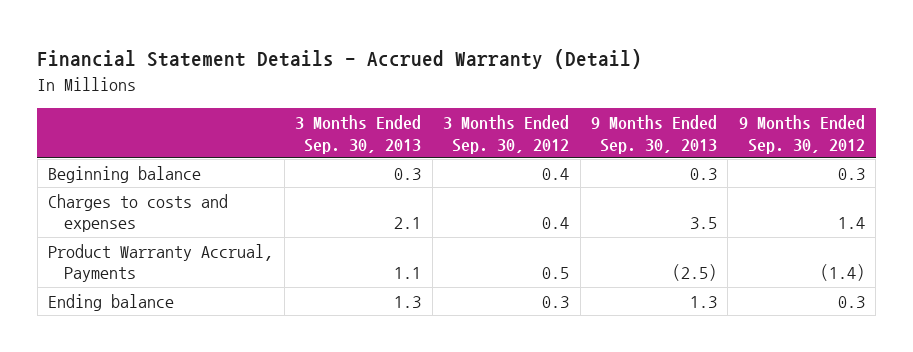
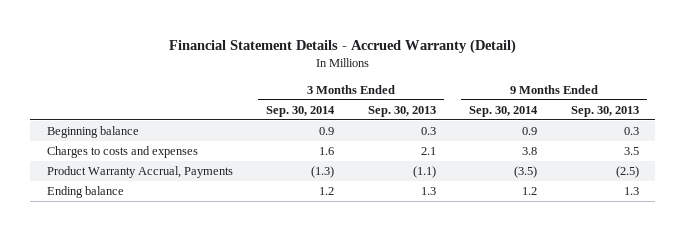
- | 3 Months Ended Sep. 30, 2013 | 3 Months Ended Sep. 30, 2012 | 9 Months Ended Sep. 30, 2013 | 9 Months Ended Sep. 30, 2012
+ | 3 Months Ended Sep. 30, 2014 | 3 Months Ended Sep. 30, 2013 | 9 Months Ended Sep. 30, 2014 | 9 Months Ended Sep. 30, 2013
- Product Warranty Accrual, Payments | 1.1 | 0.5 | (2.5) | (1.4)
+ Product Warranty Accrual, Payments | (1.3) | (1.1) | (3.5) | (2.5)

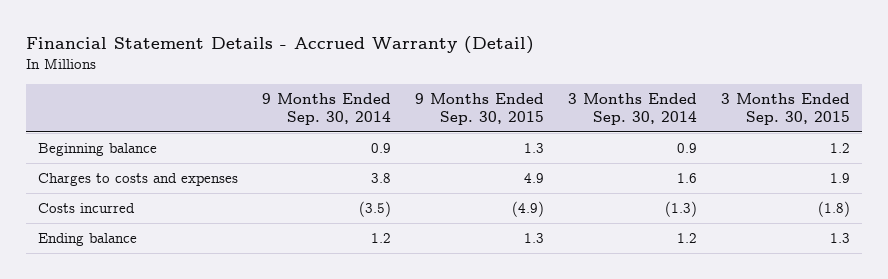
- | 3 Months Ended Sep. 30, 2014 | 3 Months Ended Sep. 30, 2013 | 9 Months Ended Sep. 30, 2014 | 9 Months Ended Sep. 30, 2013
+ | 9 Months Ended Sep. 30, 2014 | 9 Months Ended Sep. 30, 2015 | 3 Months Ended Sep. 30, 2014 | 3 Months Ended Sep. 30, 2015
- Product Warranty Accrual, Payments | (1.3) | (1.1) | (3.5) | (2.5)
+ Costs incurred | (3.5) | (4.9) | (1.3) | (1.8)

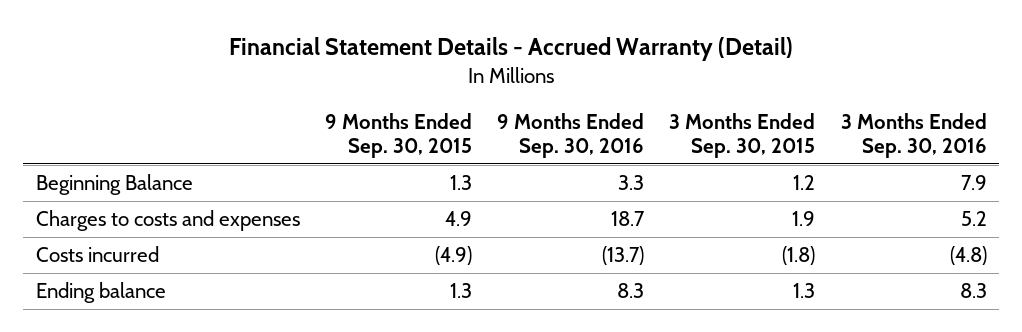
- | 9 Months Ended Sep. 30, 2014 | 9 Months Ended Sep. 30, 2015 | 3 Months Ended Sep. 30, 2014 | 3 Months Ended Sep. 30, 2015
+ | 9 Months Ended Sep. 30, 2015 | 9 Months Ended Sep. 30, 2016 | 3 Months Ended Sep. 30, 2015 | 3 Months Ended Sep. 30, 2016
- Beginning balance | 0.9 | 1.3 | 0.9 | 1.2
+ Beginning Balance | 1.3 | 3.3 | 1.2 | 7.9

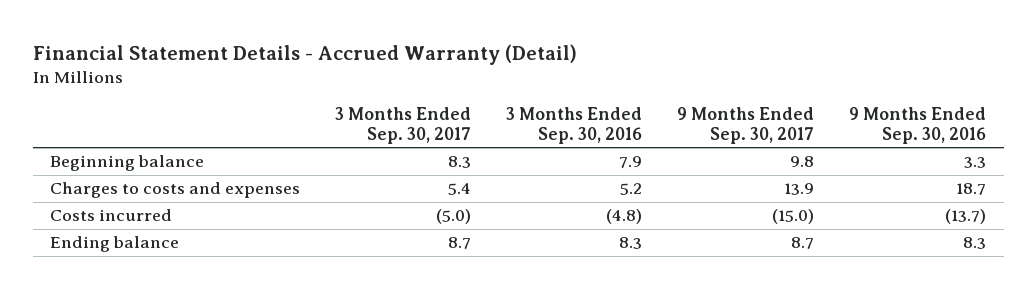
- | 9 Months Ended Sep. 30, 2015 | 9 Months Ended Sep. 30, 2016 | 3 Months Ended Sep. 30, 2015 | 3 Months Ended Sep. 30, 2016
+ | 3 Months Ended Sep. 30, 2017 | 3 Months Ended Sep. 30, 2016 | 9 Months Ended Sep. 30, 2017 | 9 Months Ended Sep. 30, 2016
- Beginning Balance | 1.3 | 3.3 | 1.2 | 7.9
+ Beginning balance | 8.3 | 7.9 | 9.8 | 3.3

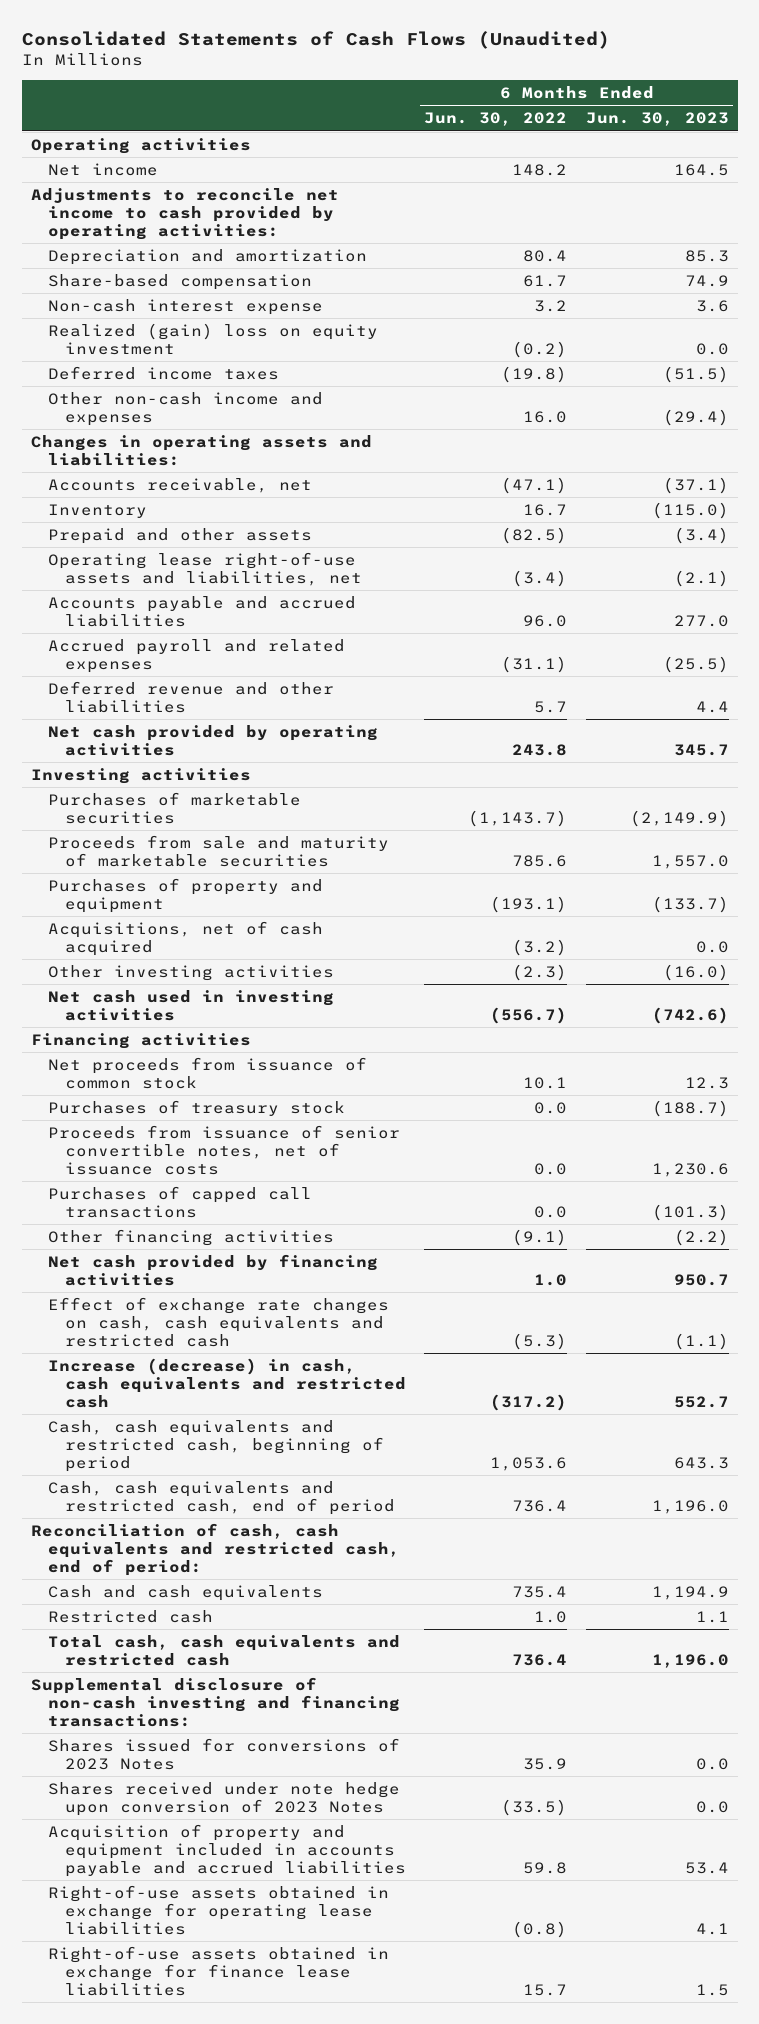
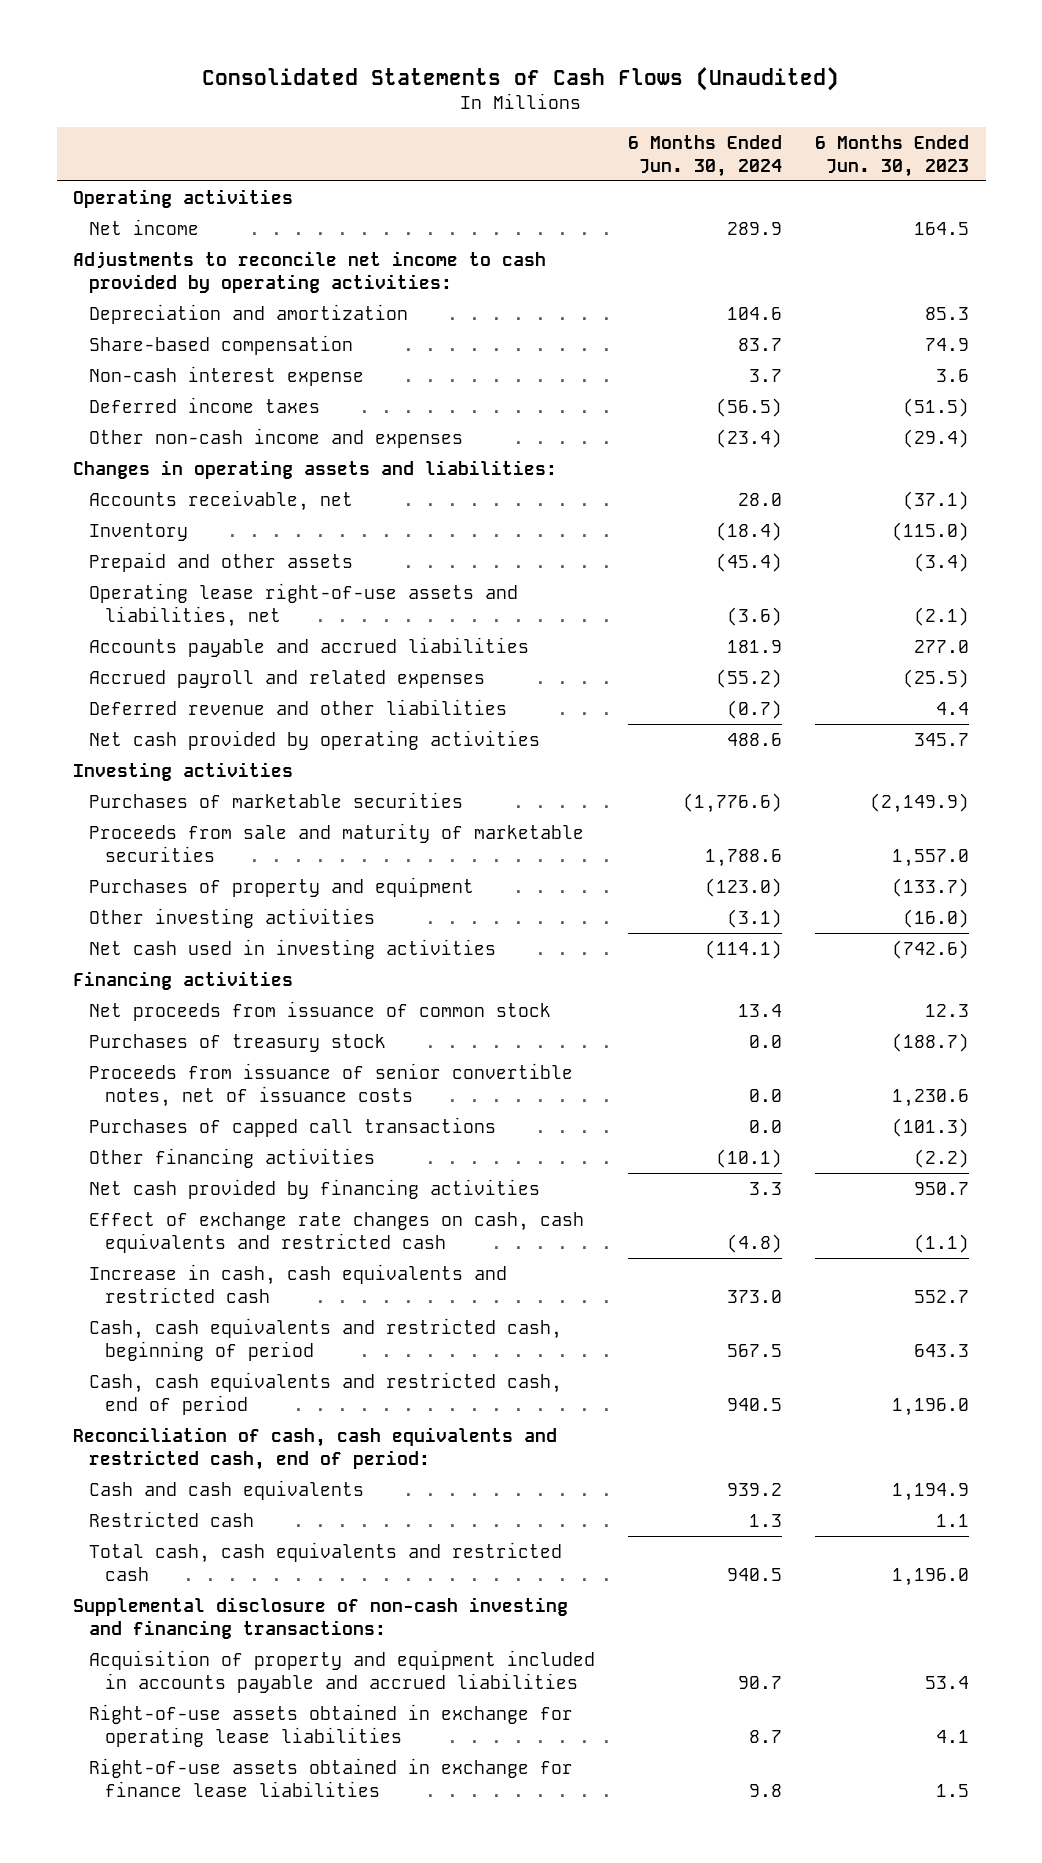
- | 6 Months Ended Jun. 30, 2022 | 6 Months Ended Jun. 30, 2023
+ | 6 Months Ended Jun. 30, 2024 | 6 Months Ended Jun. 30, 2023
- Realized (gain) loss on equity investment | (0.2) | 0.0
- Acquisitions, net of cash acquired | (3.2) | 0.0
- Increase (decrease) in cash, cash equivalents and restricted cash | (317.2) | 552.7
+ Increase in cash, cash equivalents and restricted cash | 373.0 | 552.7
- Shares issued for conversions of 2023 Notes | 35.9 | 0.0
- Shares received under note hedge upon conversion of 2023 Notes | (33.5) | 0.0

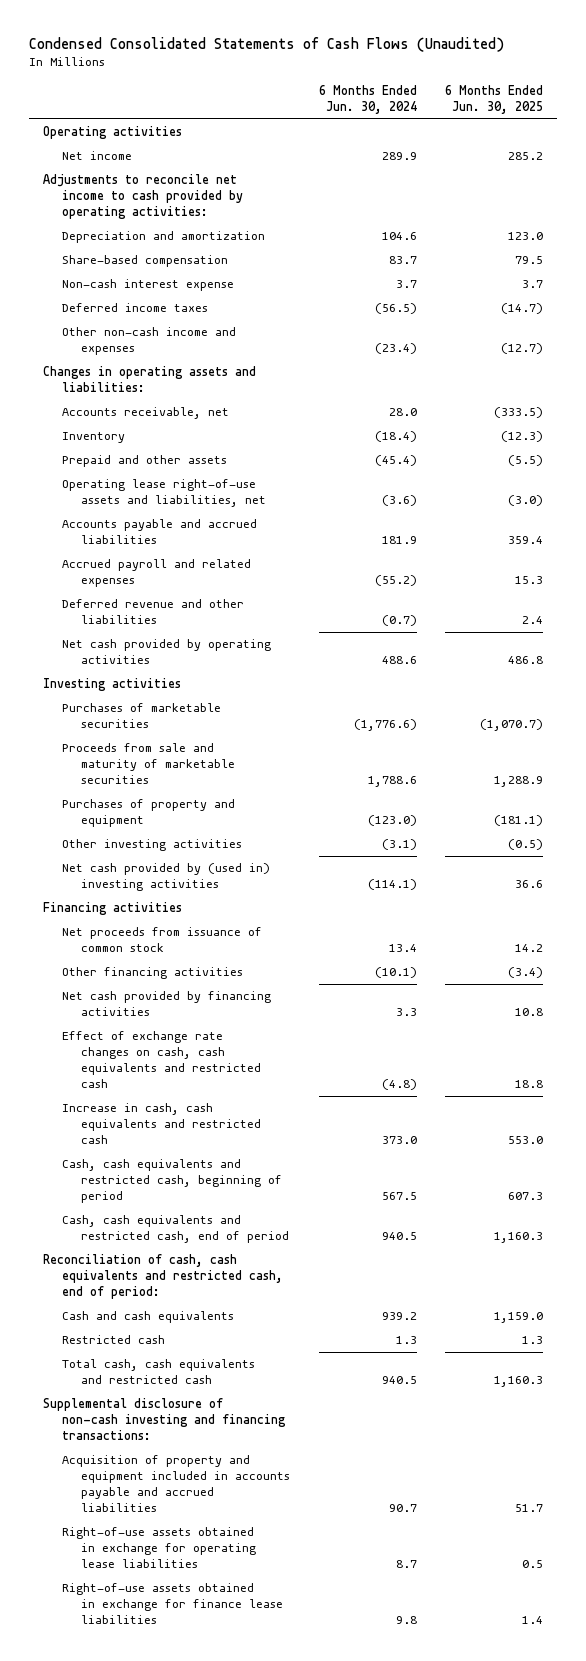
- Consolidated Statements of Cash Flows (Unaudited)
+ Condensed Consolidated Statements of Cash Flows (Unaudited)
- | 6 Months Ended Jun. 30, 2024 | 6 Months Ended Jun. 30, 2023
+ | 6 Months Ended Jun. 30, 2024 | 6 Months Ended Jun. 30, 2025
- Net cash used in investing activities | (114.1) | (742.6)
+ Net cash provided by (used in) investing activities | (114.1) | 36.6
- Purchases of treasury stock | 0.0 | (188.7)
- Proceeds from issuance of senior convertible notes, net of issuance costs | 0.0 | 1,230.6
- Purchases of capped call transactions | 0.0 | (101.3)

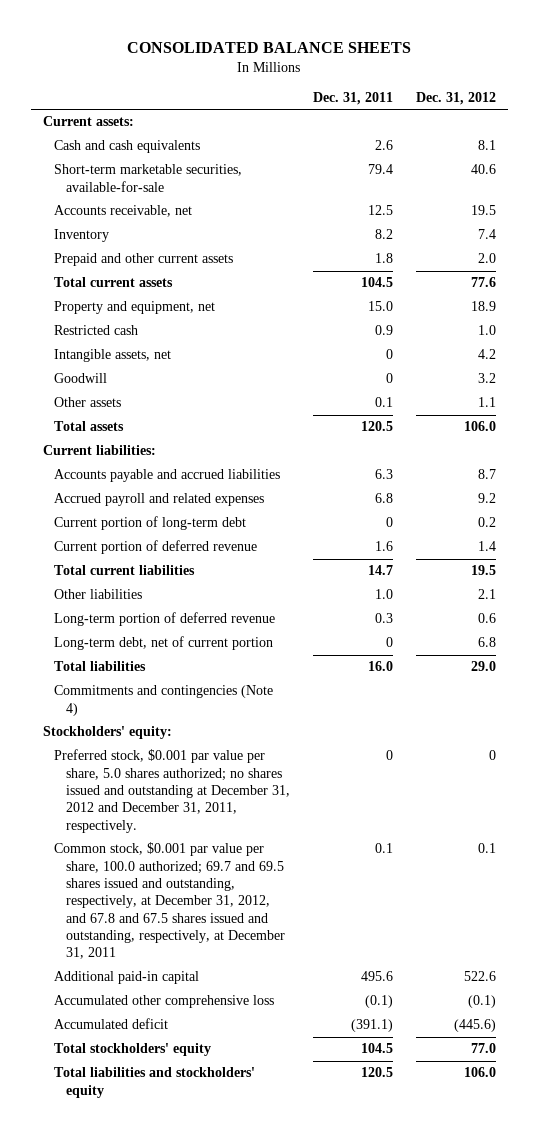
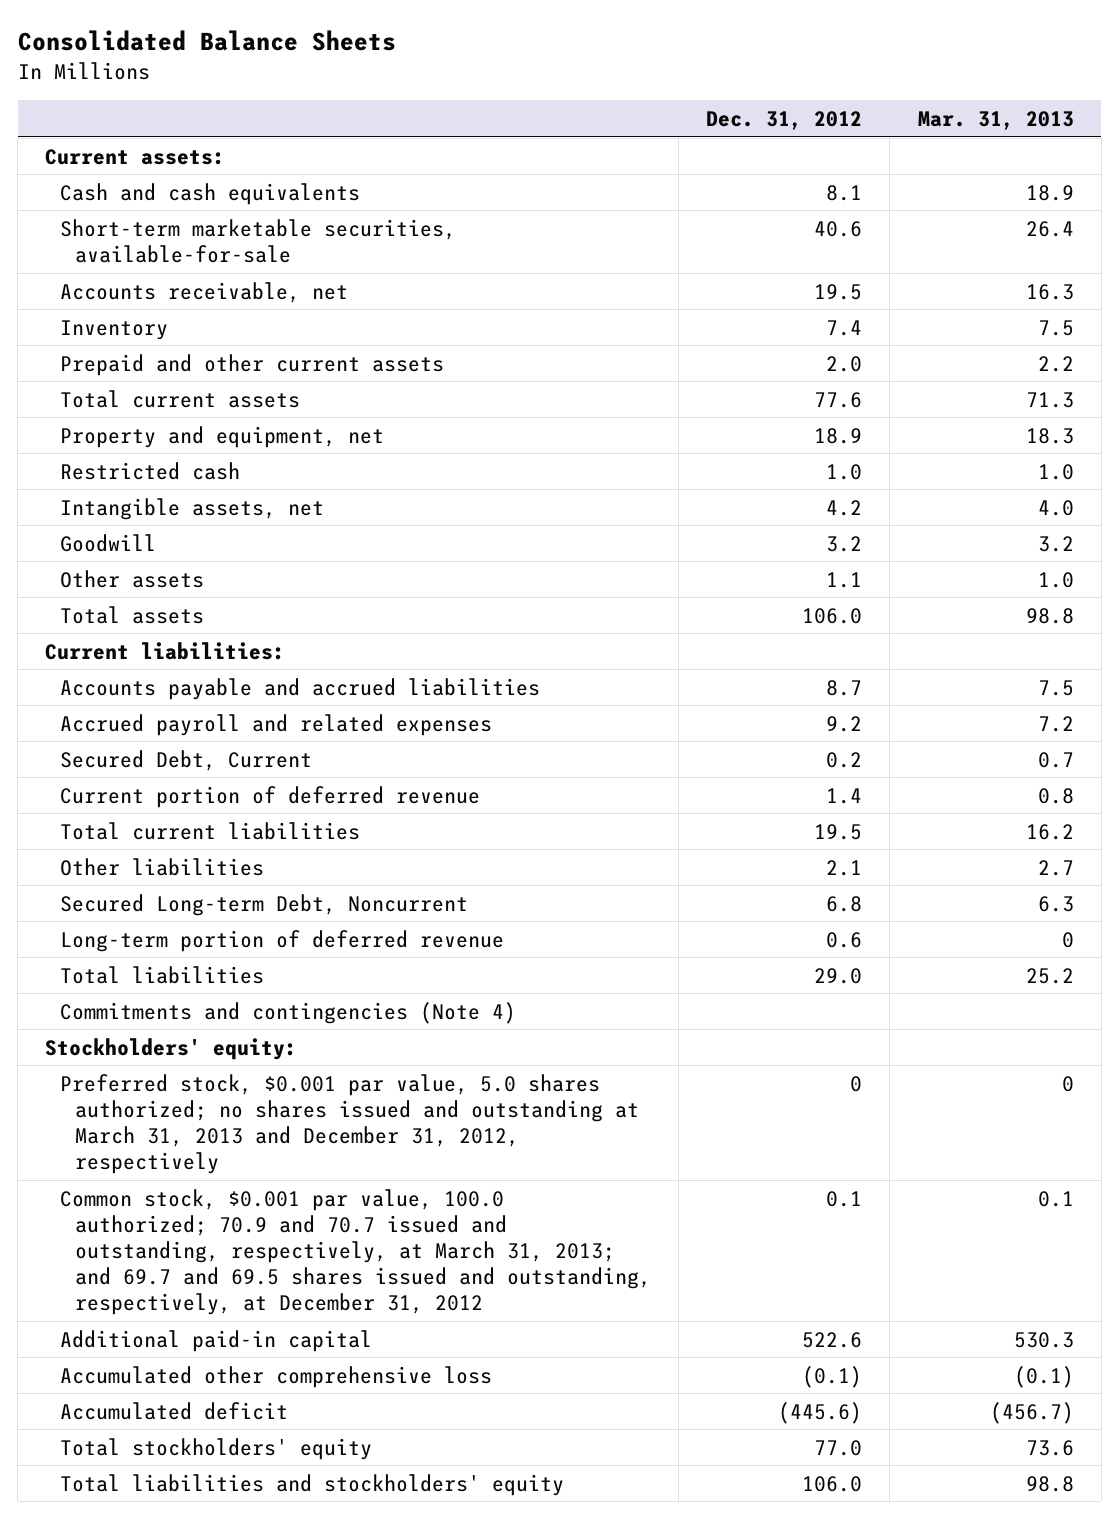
- CONSOLIDATED BALANCE SHEETS
+ Consolidated Balance Sheets
- | Dec. 31, 2011 | Dec. 31, 2012
+ | Dec. 31, 2012 | Mar. 31, 2013
- Current portion of long-term debt | 0 | 0.2
+ Secured Debt, Current | 0.2 | 0.7
+ Secured Long-term Debt, Noncurrent | 6.8 | 6.3
- Long-term debt, net of current portion | 0 | 6.8
- Preferred stock, $0.001 par value per share, 5.0 shares authorized; no shares issued and outstanding at December 31, 2012 and December 31, 2011, respectively. | 0 | 0
- Common stock, $0.001 par value per share, 100.0 authorized; 69.7 and 69.5 shares issued and outstanding, respectively, at December 31, 2012, and 67.8 and 67.5 shares issued and outstanding, respectively, at December 31, 2011 | 0.1 | 0.1
+ Preferred stock, $0.001 par value, 5.0 shares authorized; no shares issued and outstanding at March 31, 2013 and December 31, 2012, respectively | 0 | 0
+ Common stock, $0.001 par value, 100.0 authorized; 70.9 and 70.7 issued and outstanding, respectively, at March 31, 2013; and 69.7 and 69.5 shares issued and outstanding, respectively, at December 31, 2012 | 0.1 | 0.1

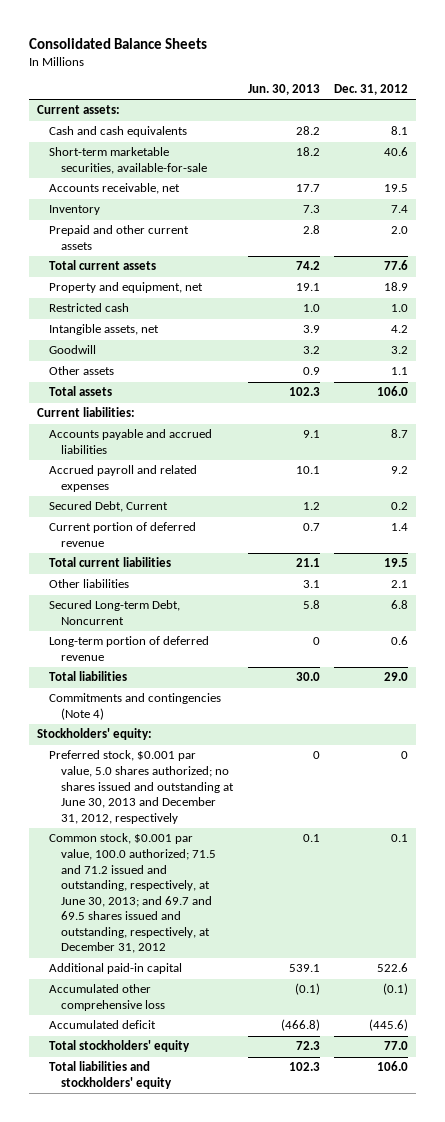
- | Dec. 31, 2012 | Mar. 31, 2013
+ | Jun. 30, 2013 | Dec. 31, 2012
- Preferred stock, $0.001 par value, 5.0 shares authorized; no shares issued and outstanding at March 31, 2013 and December 31, 2012, respectively | 0 | 0
- Common stock, $0.001 par value, 100.0 authorized; 70.9 and 70.7 issued and outstanding, respectively, at March 31, 2013; and 69.7 and 69.5 shares issued and outstanding, respectively, at December 31, 2012 | 0.1 | 0.1
+ Preferred stock, $0.001 par value, 5.0 shares authorized; no shares issued and outstanding at June 30, 2013 and December 31, 2012, respectively | 0 | 0
+ Common stock, $0.001 par value, 100.0 authorized; 71.5 and 71.2 issued and outstanding, respectively, at June 30, 2013; and 69.7 and 69.5 shares issued and outstanding, respectively, at December 31, 2012 | 0.1 | 0.1

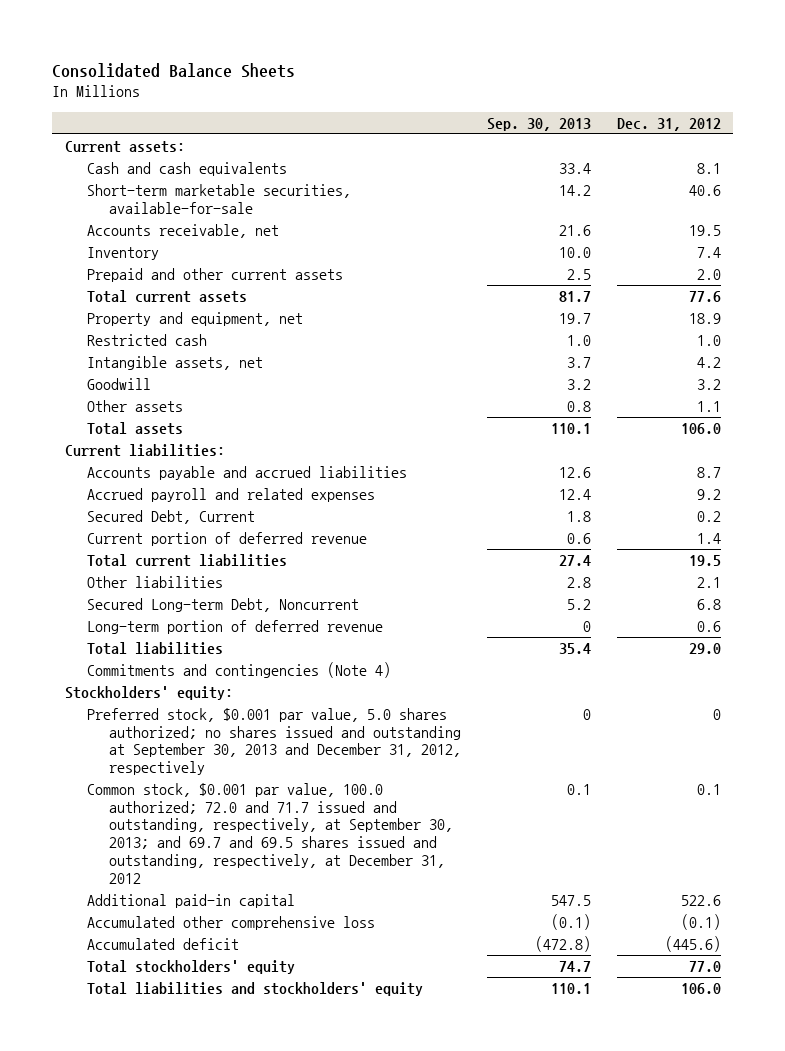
- | Jun. 30, 2013 | Dec. 31, 2012
+ | Sep. 30, 2013 | Dec. 31, 2012
- Preferred stock, $0.001 par value, 5.0 shares authorized; no shares issued and outstanding at June 30, 2013 and December 31, 2012, respectively | 0 | 0
- Common stock, $0.001 par value, 100.0 authorized; 71.5 and 71.2 issued and outstanding, respectively, at June 30, 2013; and 69.7 and 69.5 shares issued and outstanding, respectively, at December 31, 2012 | 0.1 | 0.1
+ Preferred stock, $0.001 par value, 5.0 shares authorized; no shares issued and outstanding at September 30, 2013 and December 31, 2012, respectively | 0 | 0
+ Common stock, $0.001 par value, 100.0 authorized; 72.0 and 71.7 issued and outstanding, respectively, at September 30, 2013; and 69.7 and 69.5 shares issued and outstanding, respectively, at December 31, 2012 | 0.1 | 0.1

